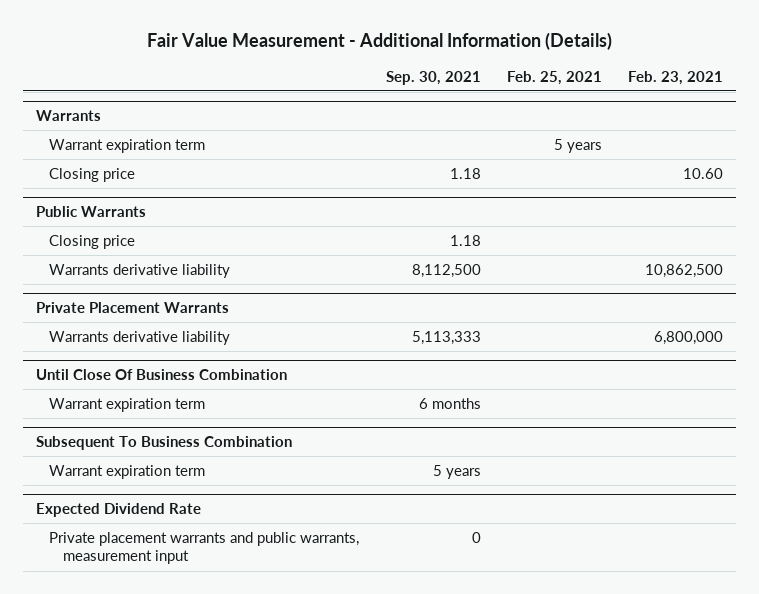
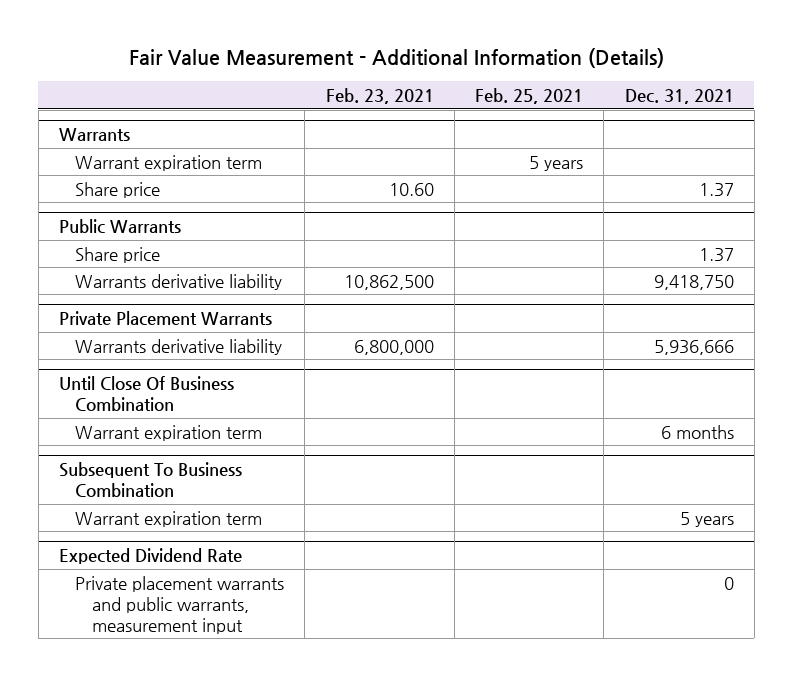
- | Sep. 30, 2021 | Feb. 25, 2021 | Feb. 23, 2021
+ | Feb. 23, 2021 | Feb. 25, 2021 | Dec. 31, 2021
@ Warrants
- Closing price | 1.18 | | 10.60
+ Share price | 10.60 | | 1.37
@ Public Warrants
- Closing price | 1.18 | |
+ Share price | | | 1.37

